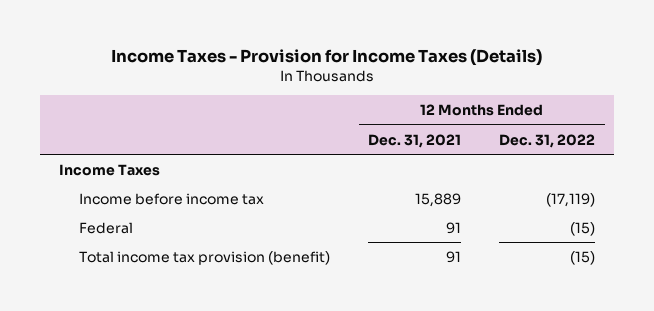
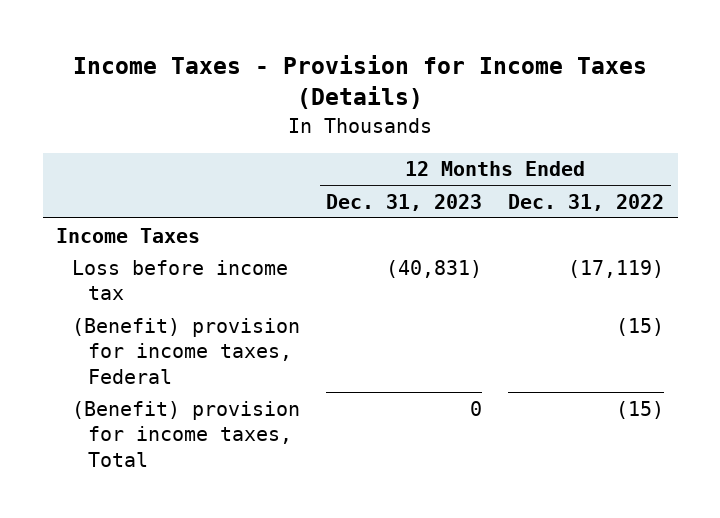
- | 12 Months Ended Dec. 31, 2021 | 12 Months Ended Dec. 31, 2022
+ | 12 Months Ended Dec. 31, 2023 | 12 Months Ended Dec. 31, 2022
- Income before income tax | 15,889 | (17,119)
- Federal | 91 | (15)
- Total income tax provision (benefit) | 91 | (15)
+ Loss before income tax | (40,831) | (17,119)
+ (Benefit) provision for income taxes, Federal | | (15)
+ (Benefit) provision for income taxes, Total | 0 | (15)

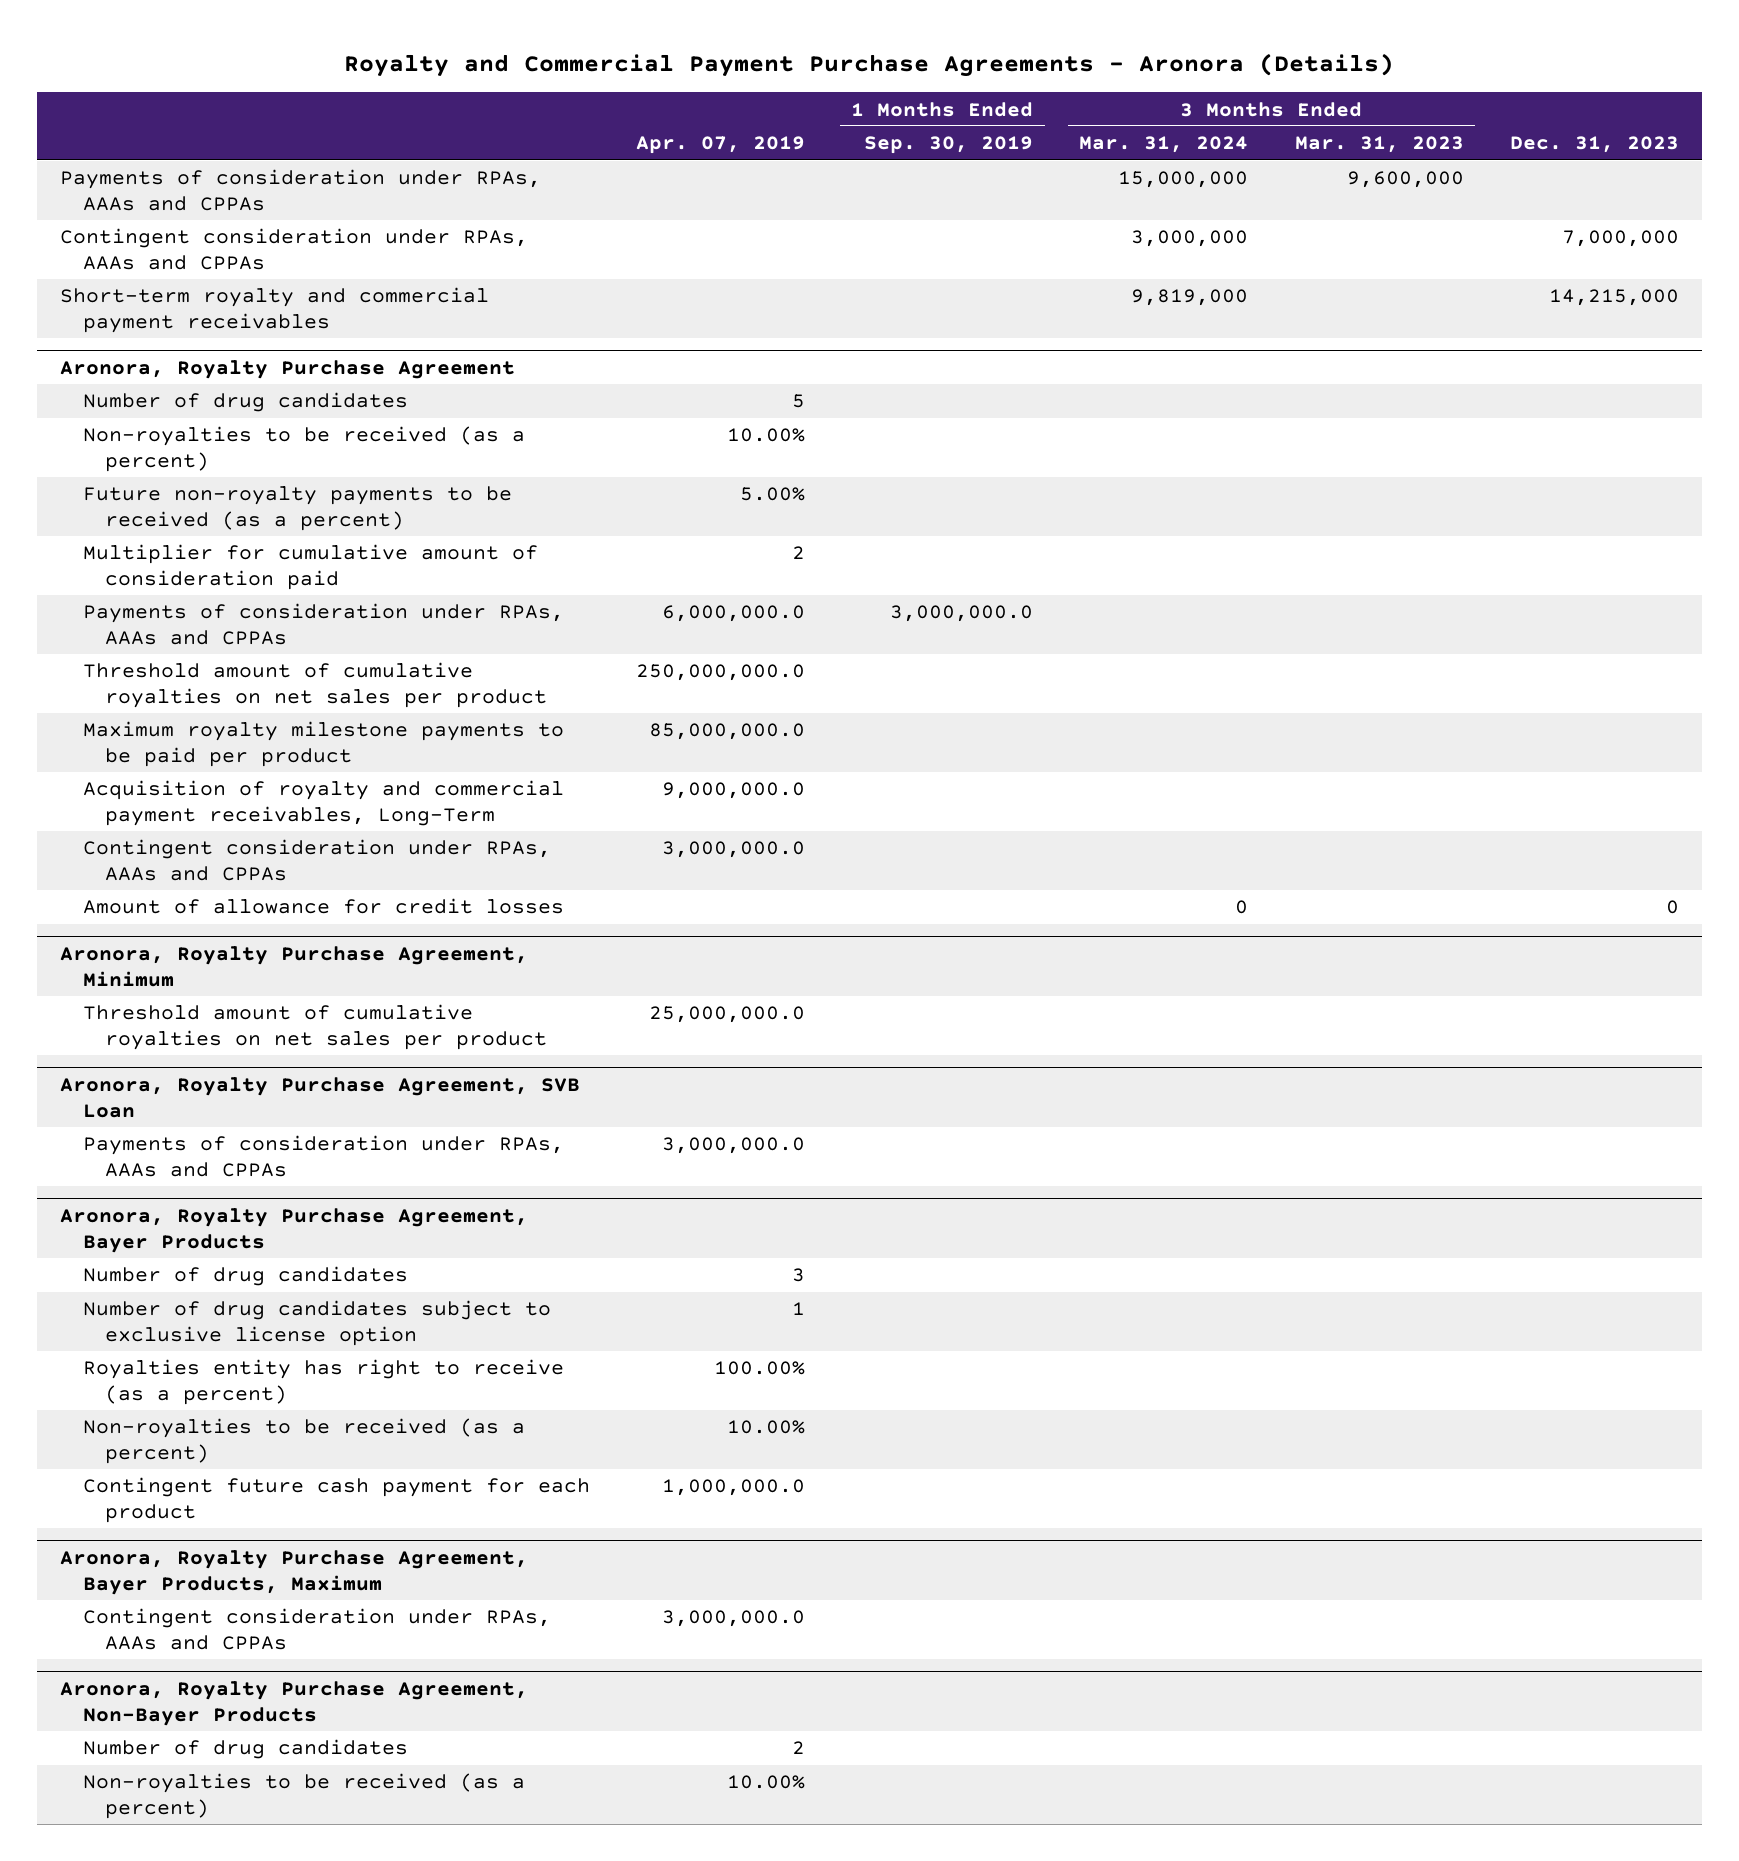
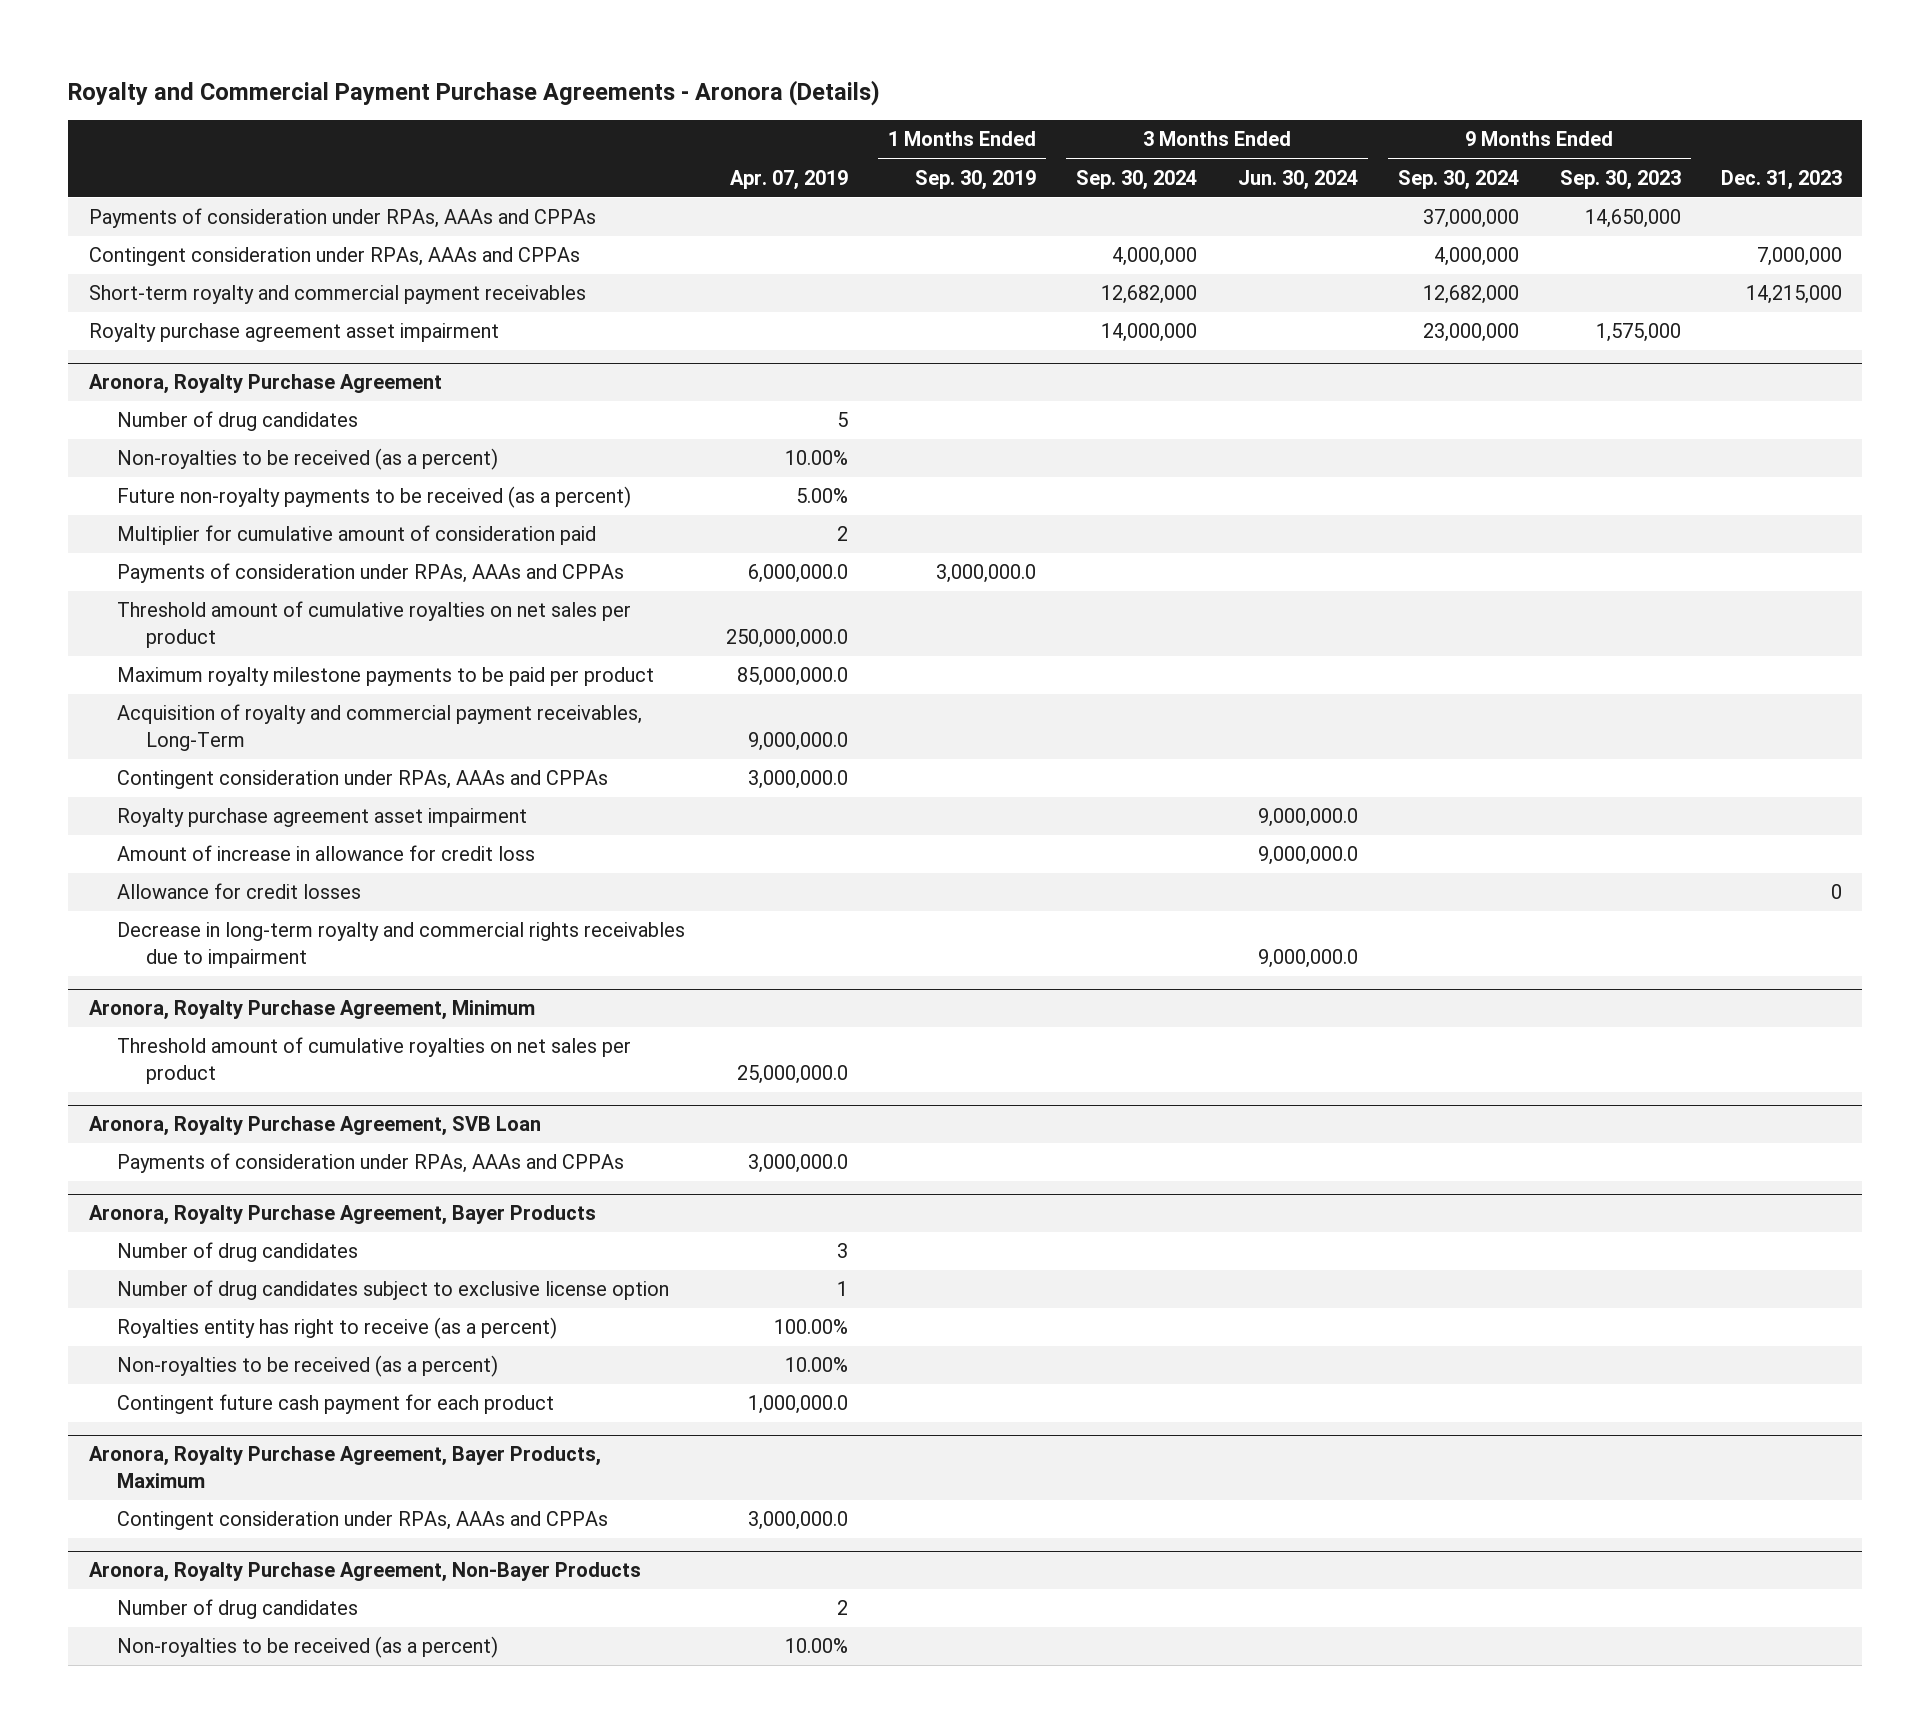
- | Apr. 07, 2019 | 1 Months Ended Sep. 30, 2019 | 3 Months Ended Mar. 31, 2024 | 3 Months Ended Mar. 31, 2023 | Dec. 31, 2023
+ | Apr. 07, 2019 | 1 Months Ended Sep. 30, 2019 | 3 Months Ended Sep. 30, 2024 | 3 Months Ended Jun. 30, 2024 | 9 Months Ended Sep. 30, 2024 | 9 Months Ended Sep. 30, 2023 | Dec. 31, 2023
+ Royalty purchase agreement asset impairment | | | 14,000,000 | | 23,000,000 | 1,575,000 |
@ Aronora, Royalty Purchase Agreement
- Amount of allowance for credit losses | | | 0 | | 0
+ Royalty purchase agreement asset impairment | | | | 9,000,000.0 | | |
+ Amount of increase in allowance for credit loss | | | | 9,000,000.0 | | |
+ Allowance for credit losses | | | | | | | 0
+ Decrease in long-term royalty and commercial rights receivables due to impairment | | | | 9,000,000.0 | | |

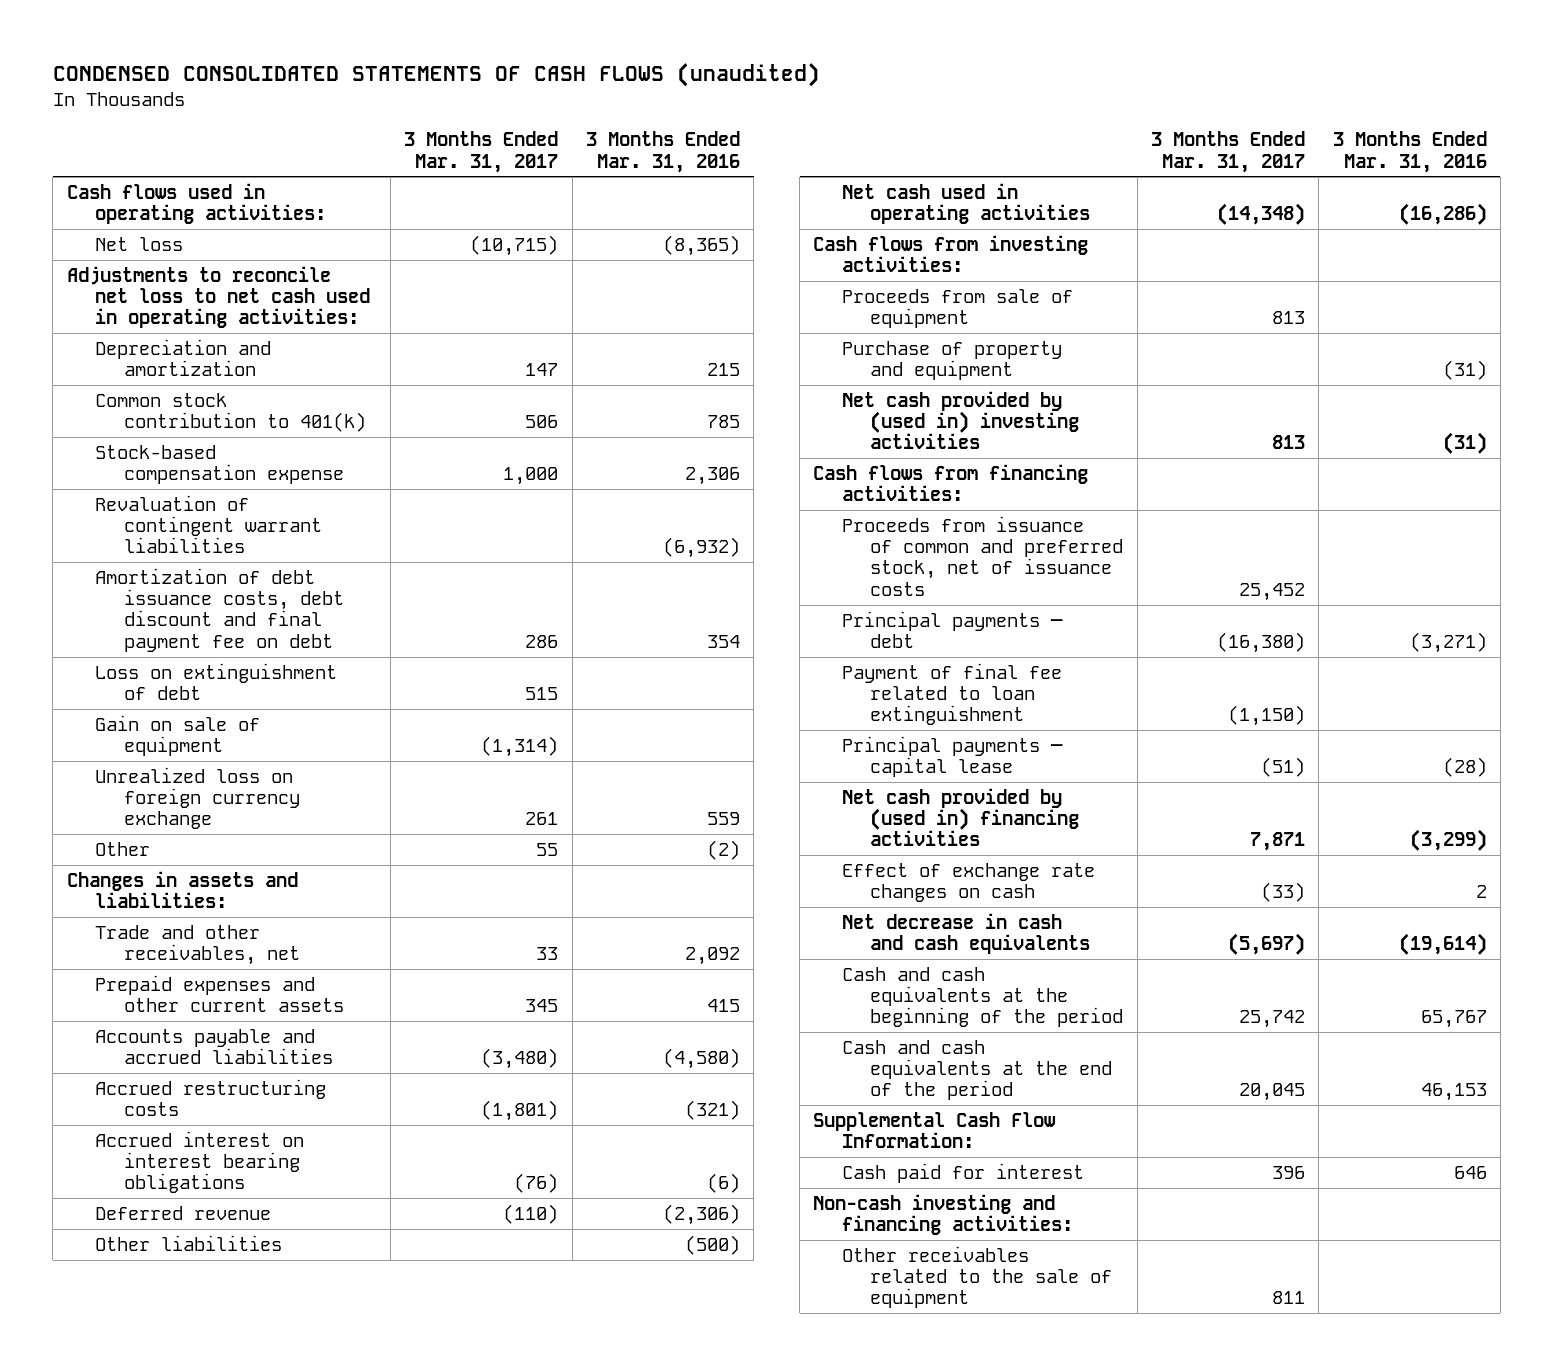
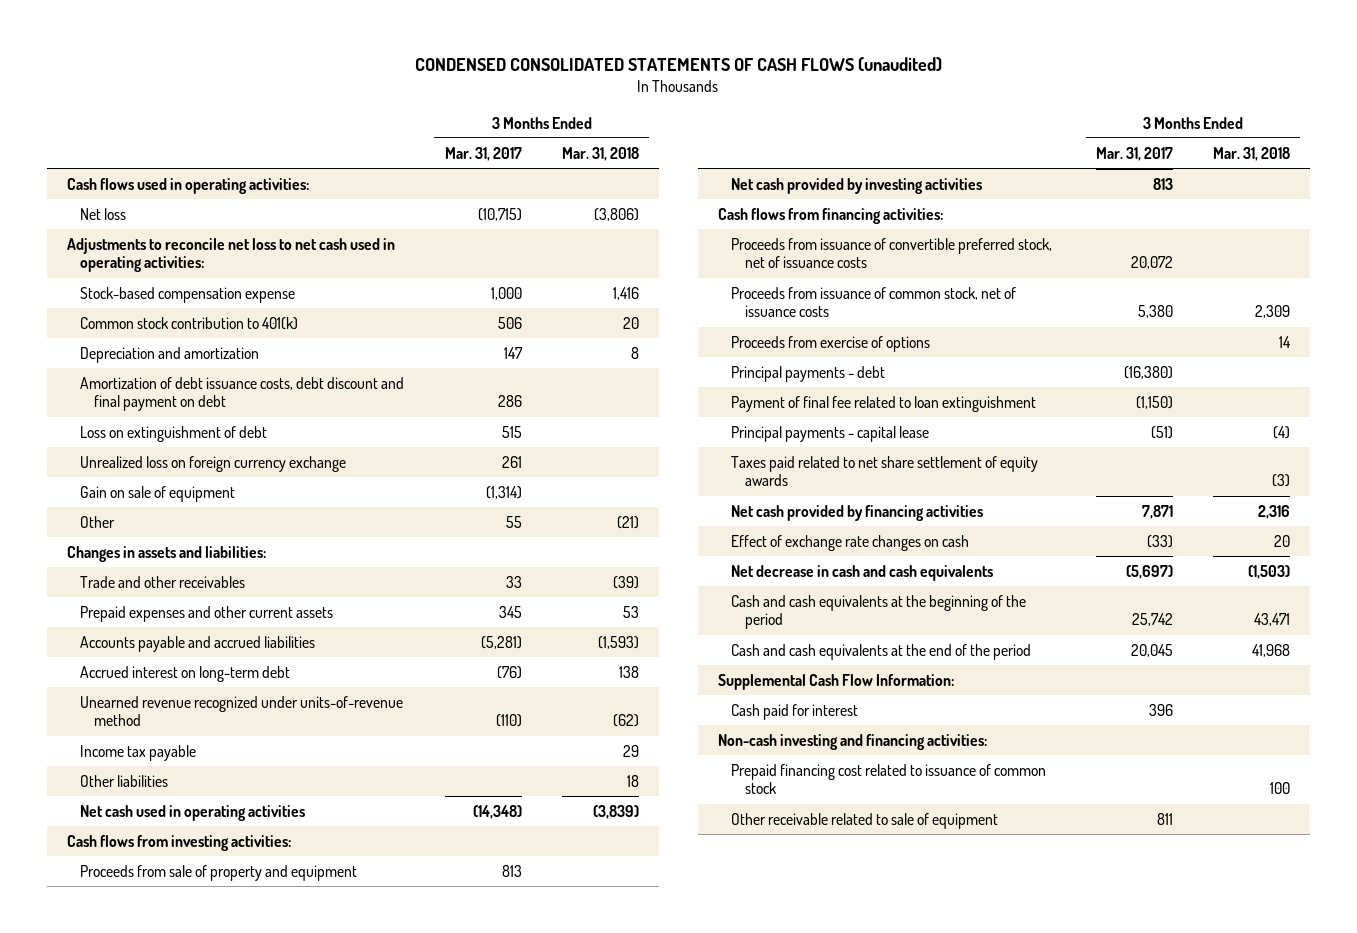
- | 3 Months Ended Mar. 31, 2017 | 3 Months Ended Mar. 31, 2016
+ | 3 Months Ended Mar. 31, 2017 | 3 Months Ended Mar. 31, 2018
- Revaluation of contingent warrant liabilities | | (6,932)
- Amortization of debt issuance costs, debt discount and final payment fee on debt | 286 | 354
moved down: Common stock contribution to 401(k) | 506 | 20
moved down: Depreciation and amortization | 147 | 8
+ Amortization of debt issuance costs, debt discount and final payment on debt | 286 |
moved down: Gain on sale of equipment | (1,314) |
- Trade and other receivables, net | 33 | 2,092
+ Trade and other receivables | 33 | (39)
- Accounts payable and accrued liabilities | (3,480) | (4,580)
- Accrued restructuring costs | (1,801) | (321)
- Accrued interest on interest bearing obligations | (76) | (6)
- Deferred revenue | (110) | (2,306)
+ Accounts payable and accrued liabilities | (5,281) | (1,593)
+ Accrued interest on long-term debt | (76) | 138
+ Unearned revenue recognized under units-of-revenue method | (110) | (62)
+ Income tax payable | | 29
- Proceeds from sale of equipment | 813 |
- Purchase of property and equipment | | (31)
- Net cash provided by (used in) investing activities | 813 | (31)
+ Proceeds from sale of property and equipment | 813 |
+ Net cash provided by investing activities | 813 |
- Proceeds from issuance of common and preferred stock, net of issuance costs | 25,452 |
- Principal payments ─ debt | (16,380) | (3,271)
+ Proceeds from issuance of convertible preferred stock, net of issuance costs | 20,072 |
+ Proceeds from issuance of common stock, net of issuance costs | 5,380 | 2,309
+ Proceeds from exercise of options | | 14
+ Principal payments - debt | (16,380) |
- Principal payments ─ capital lease | (51) | (28)
- Net cash provided by (used in) financing activities | 7,871 | (3,299)
+ Principal payments - capital lease | (51) | (4)
+ Taxes paid related to net share settlement of equity awards | | (3)
+ Net cash provided by financing activities | 7,871 | 2,316
- Other receivables related to the sale of equipment | 811 |
+ Prepaid financing cost related to issuance of common stock | | 100
+ Other receivable related to sale of equipment | 811 |

